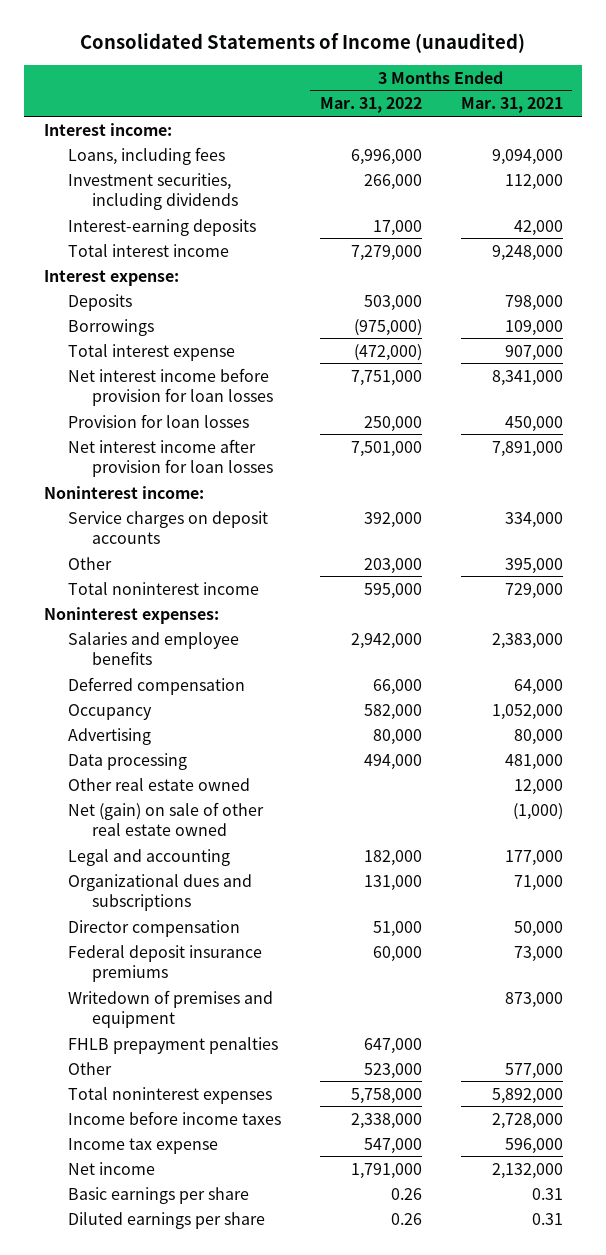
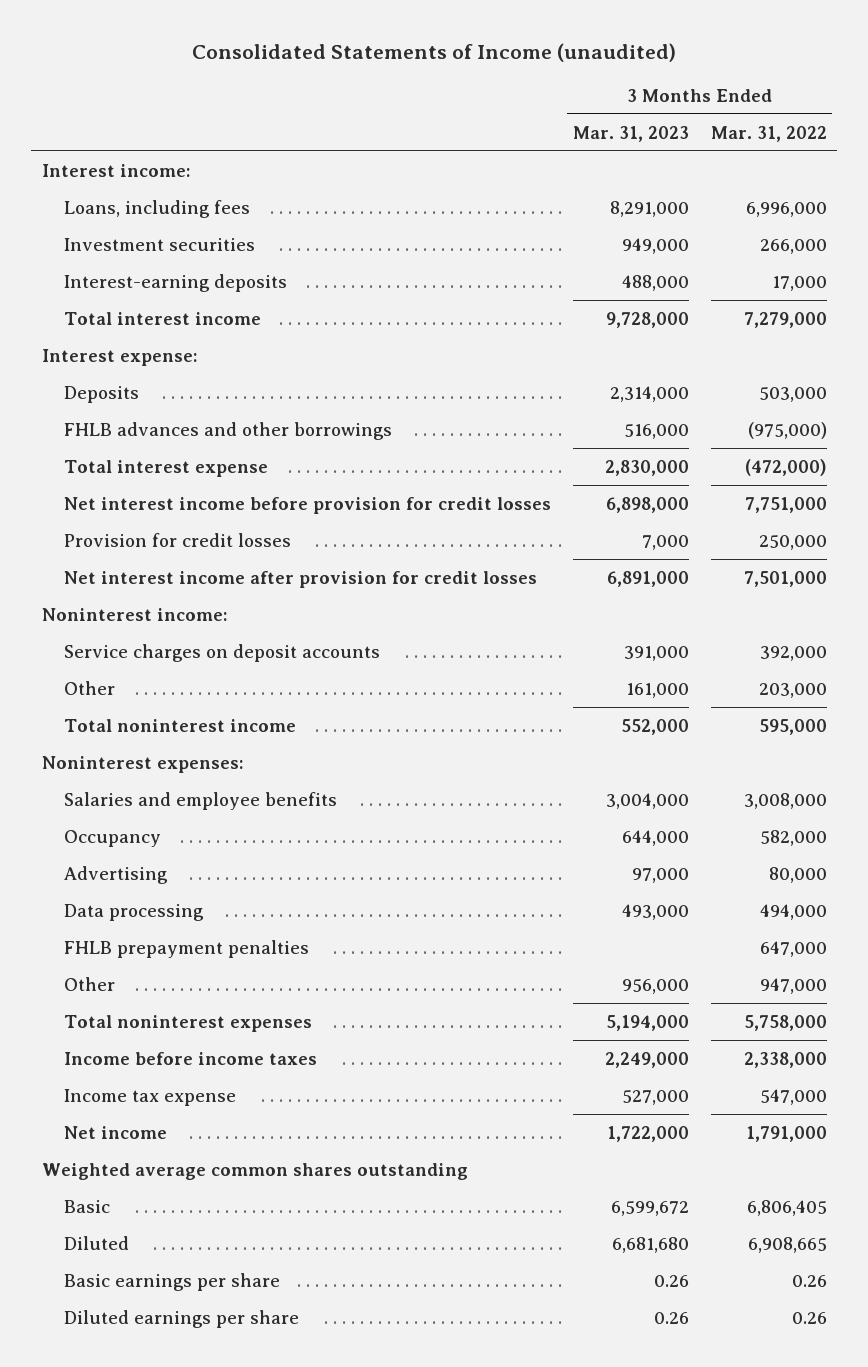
- | 3 Months Ended Mar. 31, 2022 | 3 Months Ended Mar. 31, 2021
+ | 3 Months Ended Mar. 31, 2023 | 3 Months Ended Mar. 31, 2022
- Investment securities, including dividends | 266,000 | 112,000
+ Investment securities | 949,000 | 266,000
- Borrowings | (975,000) | 109,000
+ FHLB advances and other borrowings | 516,000 | (975,000)
- Net interest income before provision for loan losses | 7,751,000 | 8,341,000
- Provision for loan losses | 250,000 | 450,000
- Net interest income after provision for loan losses | 7,501,000 | 7,891,000
+ Net interest income before provision for credit losses | 6,898,000 | 7,751,000
+ Provision for credit losses | 7,000 | 250,000
+ Net interest income after provision for credit losses | 6,891,000 | 7,501,000
- Salaries and employee benefits | 2,942,000 | 2,383,000
- Deferred compensation | 66,000 | 64,000
+ Salaries and employee benefits | 3,004,000 | 3,008,000
- Other real estate owned | | 12,000
- Net (gain) on sale of other real estate owned | | (1,000)
- Legal and accounting | 182,000 | 177,000
- Organizational dues and subscriptions | 131,000 | 71,000
- Director compensation | 51,000 | 50,000
- Federal deposit insurance premiums | 60,000 | 73,000
- Writedown of premises and equipment | | 873,000
- Other | 523,000 | 577,000
+ Other | 956,000 | 947,000
+ Weighted average common shares outstanding
+ Basic | 6,599,672 | 6,806,405
+ Diluted | 6,681,680 | 6,908,665

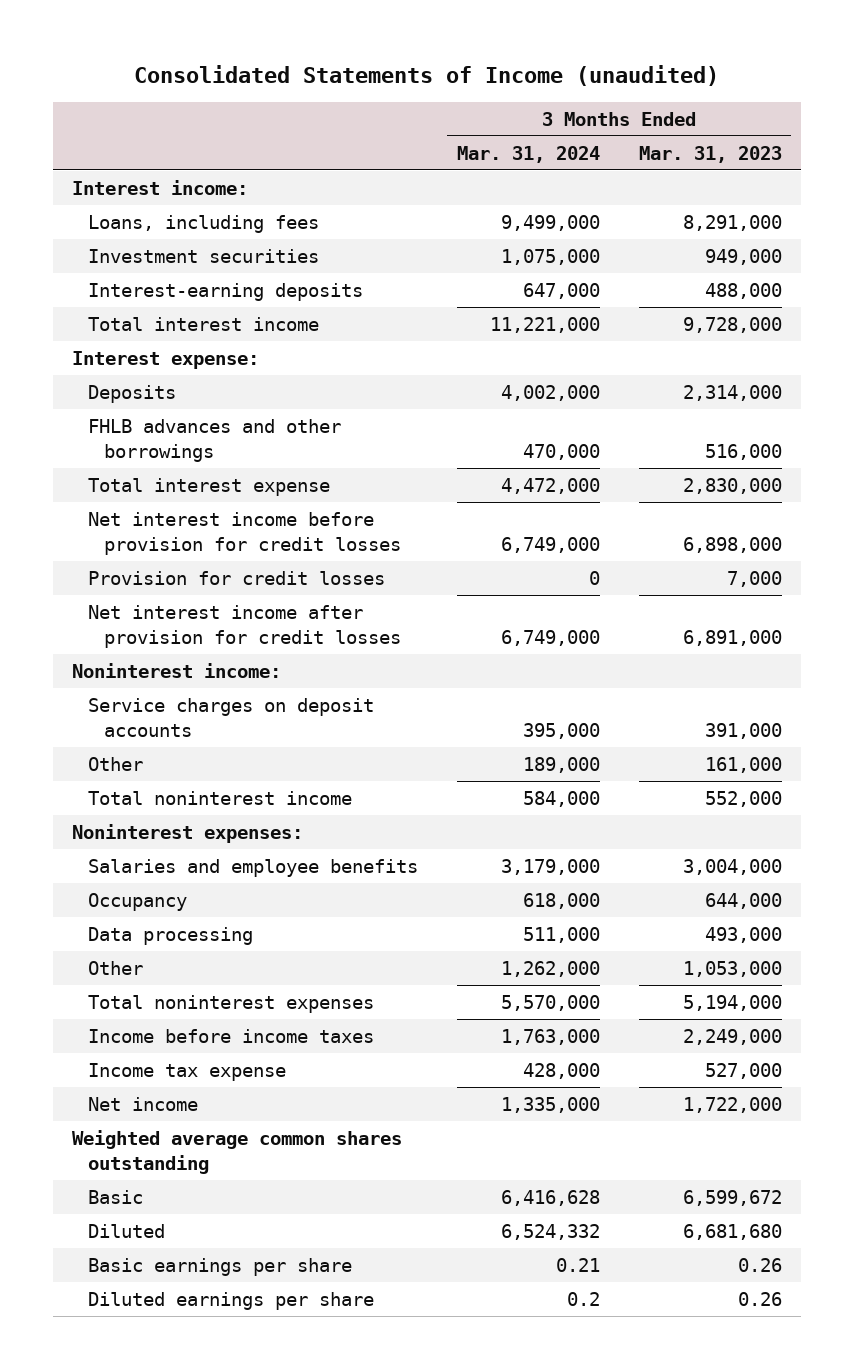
- | 3 Months Ended Mar. 31, 2023 | 3 Months Ended Mar. 31, 2022
+ | 3 Months Ended Mar. 31, 2024 | 3 Months Ended Mar. 31, 2023
- Advertising | 97,000 | 80,000
- FHLB prepayment penalties | | 647,000
- Other | 956,000 | 947,000
+ Other | 1,262,000 | 1,053,000

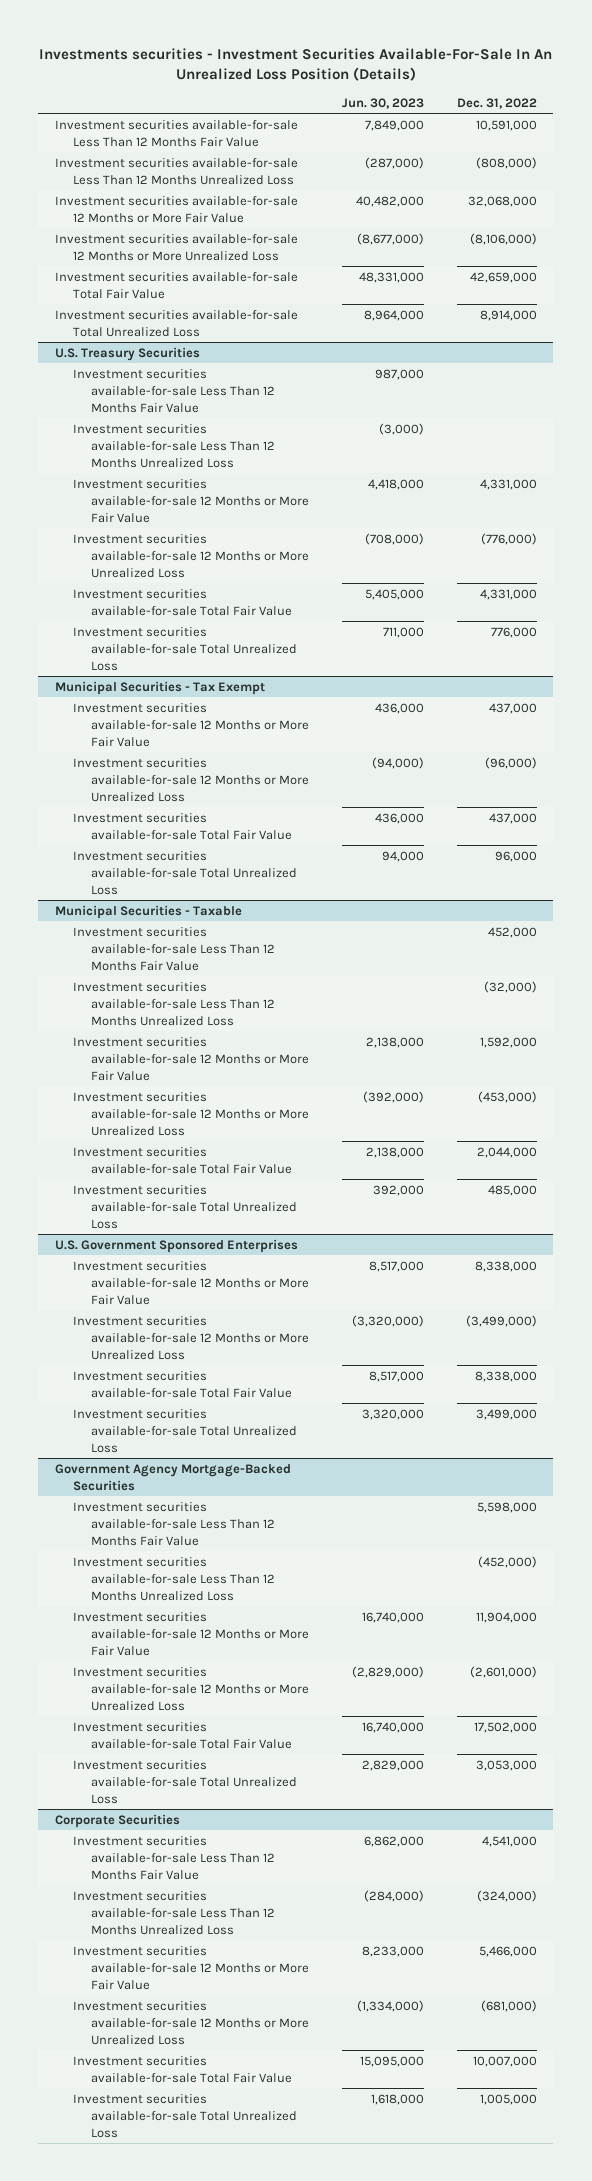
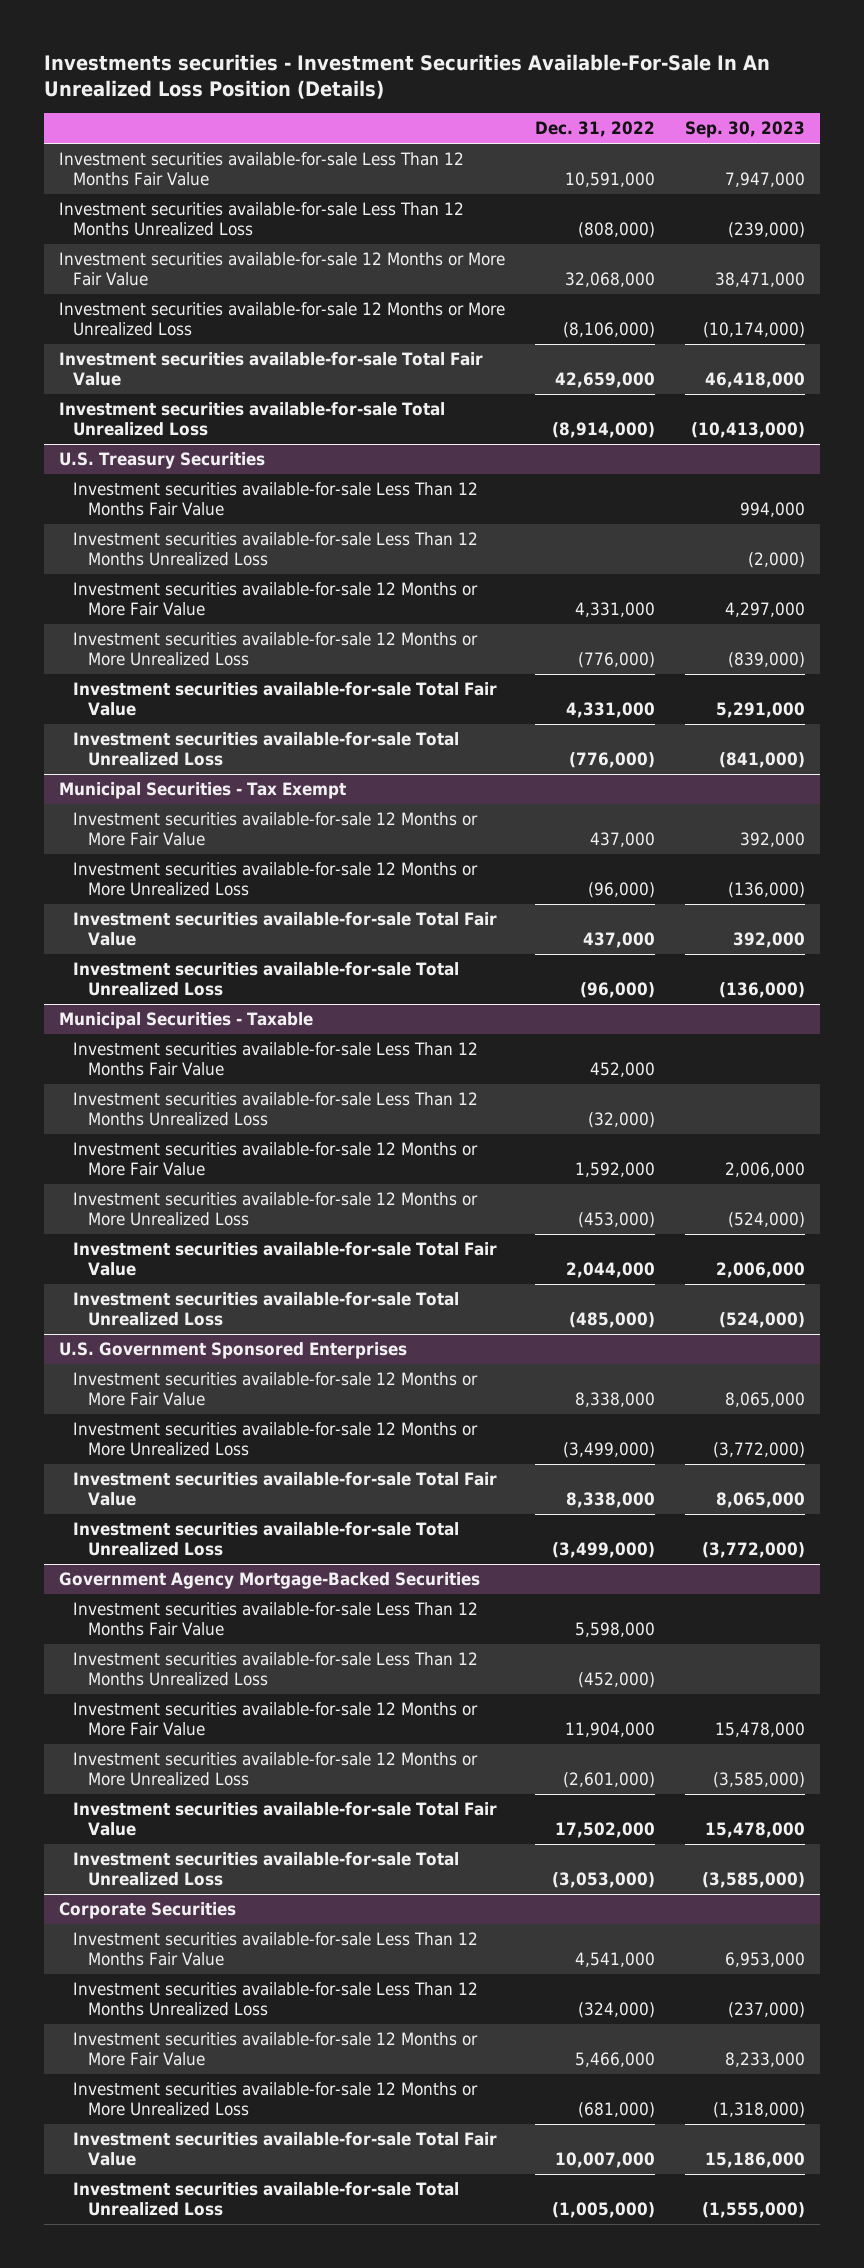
- | Jun. 30, 2023 | Dec. 31, 2022
+ | Dec. 31, 2022 | Sep. 30, 2023
- Investment securities available-for-sale Total Unrealized Loss | 8,964,000 | 8,914,000
+ Investment securities available-for-sale Total Unrealized Loss | (8,914,000) | (10,413,000)
@ U.S. Treasury Securities
- Investment securities available-for-sale Total Unrealized Loss | 711,000 | 776,000
+ Investment securities available-for-sale Total Unrealized Loss | (776,000) | (841,000)
@ Municipal Securities - Tax Exempt
- Investment securities available-for-sale Total Unrealized Loss | 94,000 | 96,000
+ Investment securities available-for-sale Total Unrealized Loss | (96,000) | (136,000)
@ Municipal Securities - Taxable
- Investment securities available-for-sale Total Unrealized Loss | 392,000 | 485,000
+ Investment securities available-for-sale Total Unrealized Loss | (485,000) | (524,000)
@ U.S. Government Sponsored Enterprises
- Investment securities available-for-sale Total Unrealized Loss | 3,320,000 | 3,499,000
+ Investment securities available-for-sale Total Unrealized Loss | (3,499,000) | (3,772,000)
@ Government Agency Mortgage-Backed Securities
- Investment securities available-for-sale Total Unrealized Loss | 2,829,000 | 3,053,000
+ Investment securities available-for-sale Total Unrealized Loss | (3,053,000) | (3,585,000)
@ Corporate Securities
- Investment securities available-for-sale Total Unrealized Loss | 1,618,000 | 1,005,000
+ Investment securities available-for-sale Total Unrealized Loss | (1,005,000) | (1,555,000)

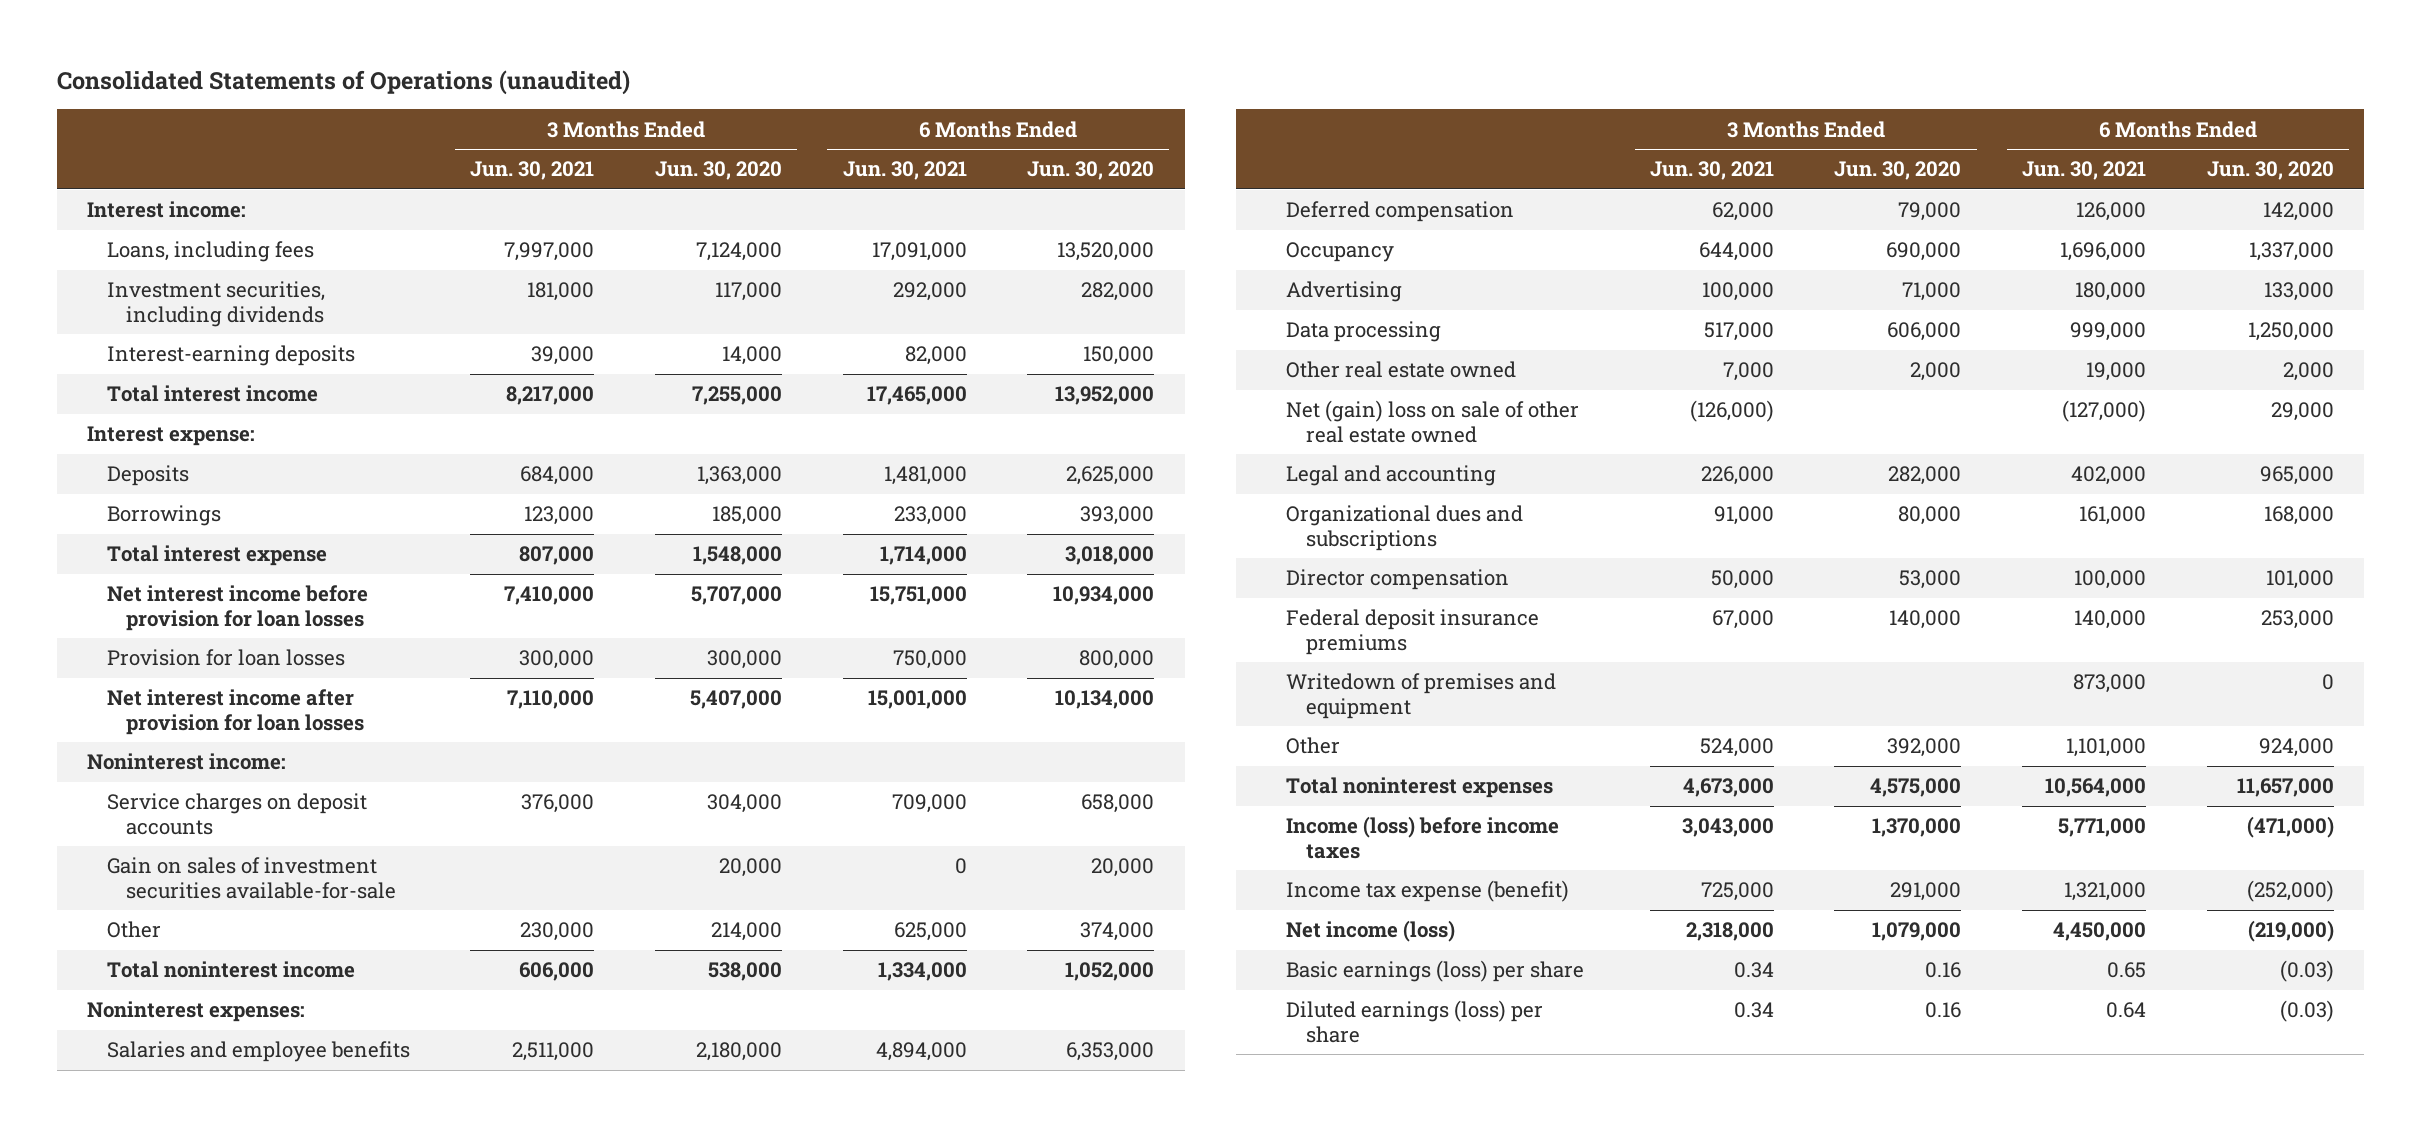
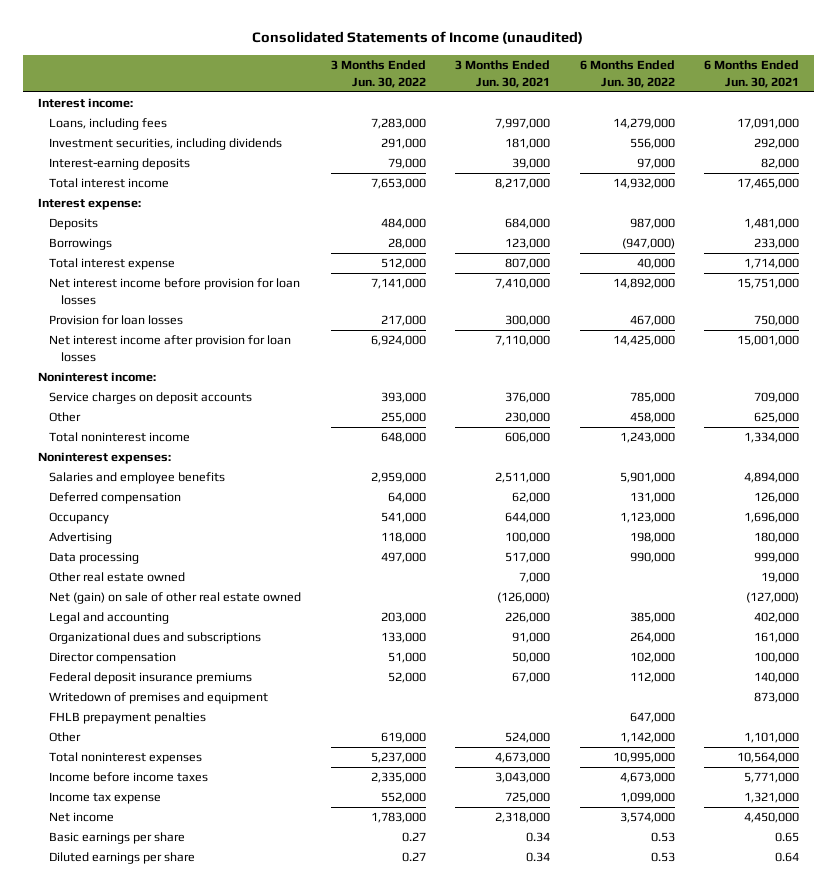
- Consolidated Statements of Operations (unaudited)
+ Consolidated Statements of Income (unaudited)
- | 3 Months Ended Jun. 30, 2021 | 3 Months Ended Jun. 30, 2020 | 6 Months Ended Jun. 30, 2021 | 6 Months Ended Jun. 30, 2020
+ | 3 Months Ended Jun. 30, 2022 | 3 Months Ended Jun. 30, 2021 | 6 Months Ended Jun. 30, 2022 | 6 Months Ended Jun. 30, 2021
- Gain on sales of investment securities available-for-sale | | 20,000 | 0 | 20,000
- Net (gain) loss on sale of other real estate owned | (126,000) | | (127,000) | 29,000
+ Net (gain) on sale of other real estate owned | | (126,000) | | (127,000)
+ FHLB prepayment penalties | | | 647,000 |
- Income (loss) before income taxes | 3,043,000 | 1,370,000 | 5,771,000 | (471,000)
- Income tax expense (benefit) | 725,000 | 291,000 | 1,321,000 | (252,000)
- Net income (loss) | 2,318,000 | 1,079,000 | 4,450,000 | (219,000)
- Basic earnings (loss) per share | 0.34 | 0.16 | 0.65 | (0.03)
- Diluted earnings (loss) per share | 0.34 | 0.16 | 0.64 | (0.03)
+ Income before income taxes | 2,335,000 | 3,043,000 | 4,673,000 | 5,771,000
+ Income tax expense | 552,000 | 725,000 | 1,099,000 | 1,321,000
+ Net income | 1,783,000 | 2,318,000 | 3,574,000 | 4,450,000
+ Basic earnings per share | 0.27 | 0.34 | 0.53 | 0.65
+ Diluted earnings per share | 0.27 | 0.34 | 0.53 | 0.64

